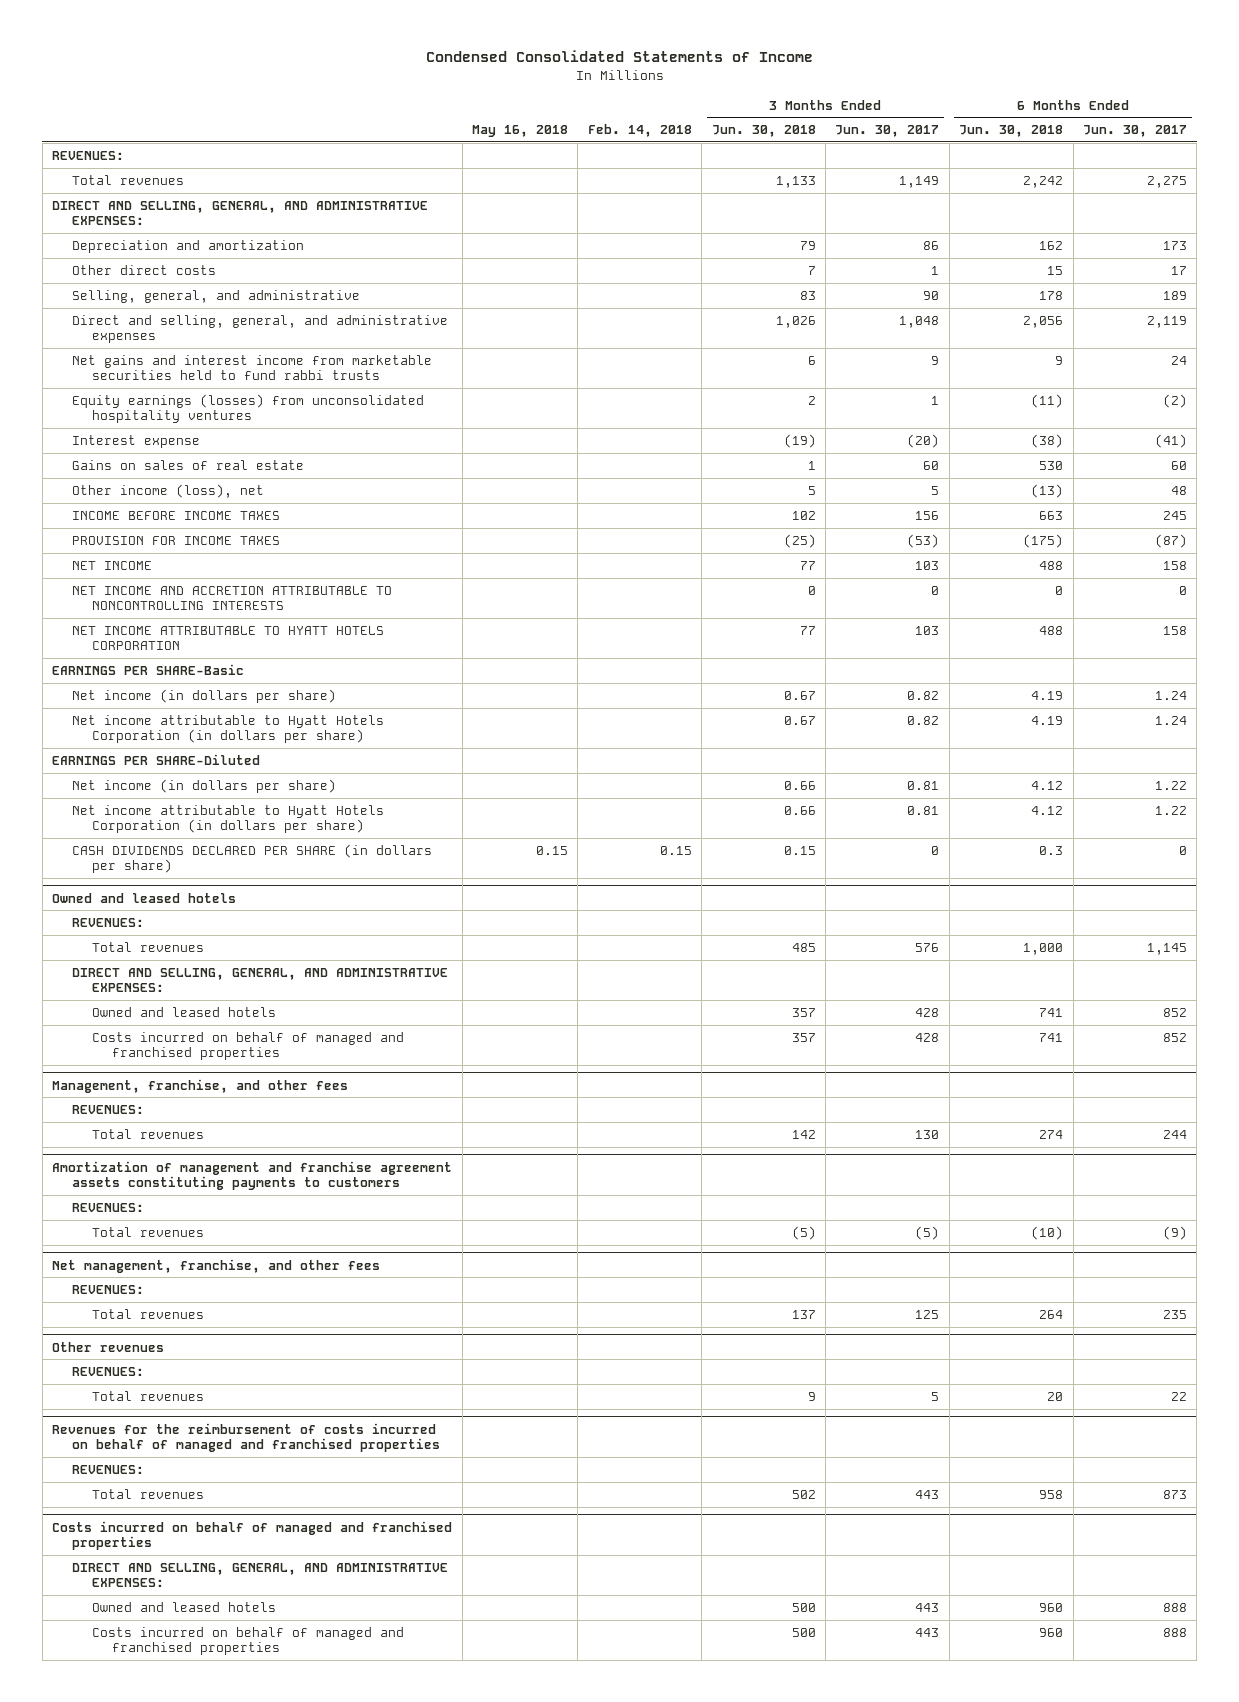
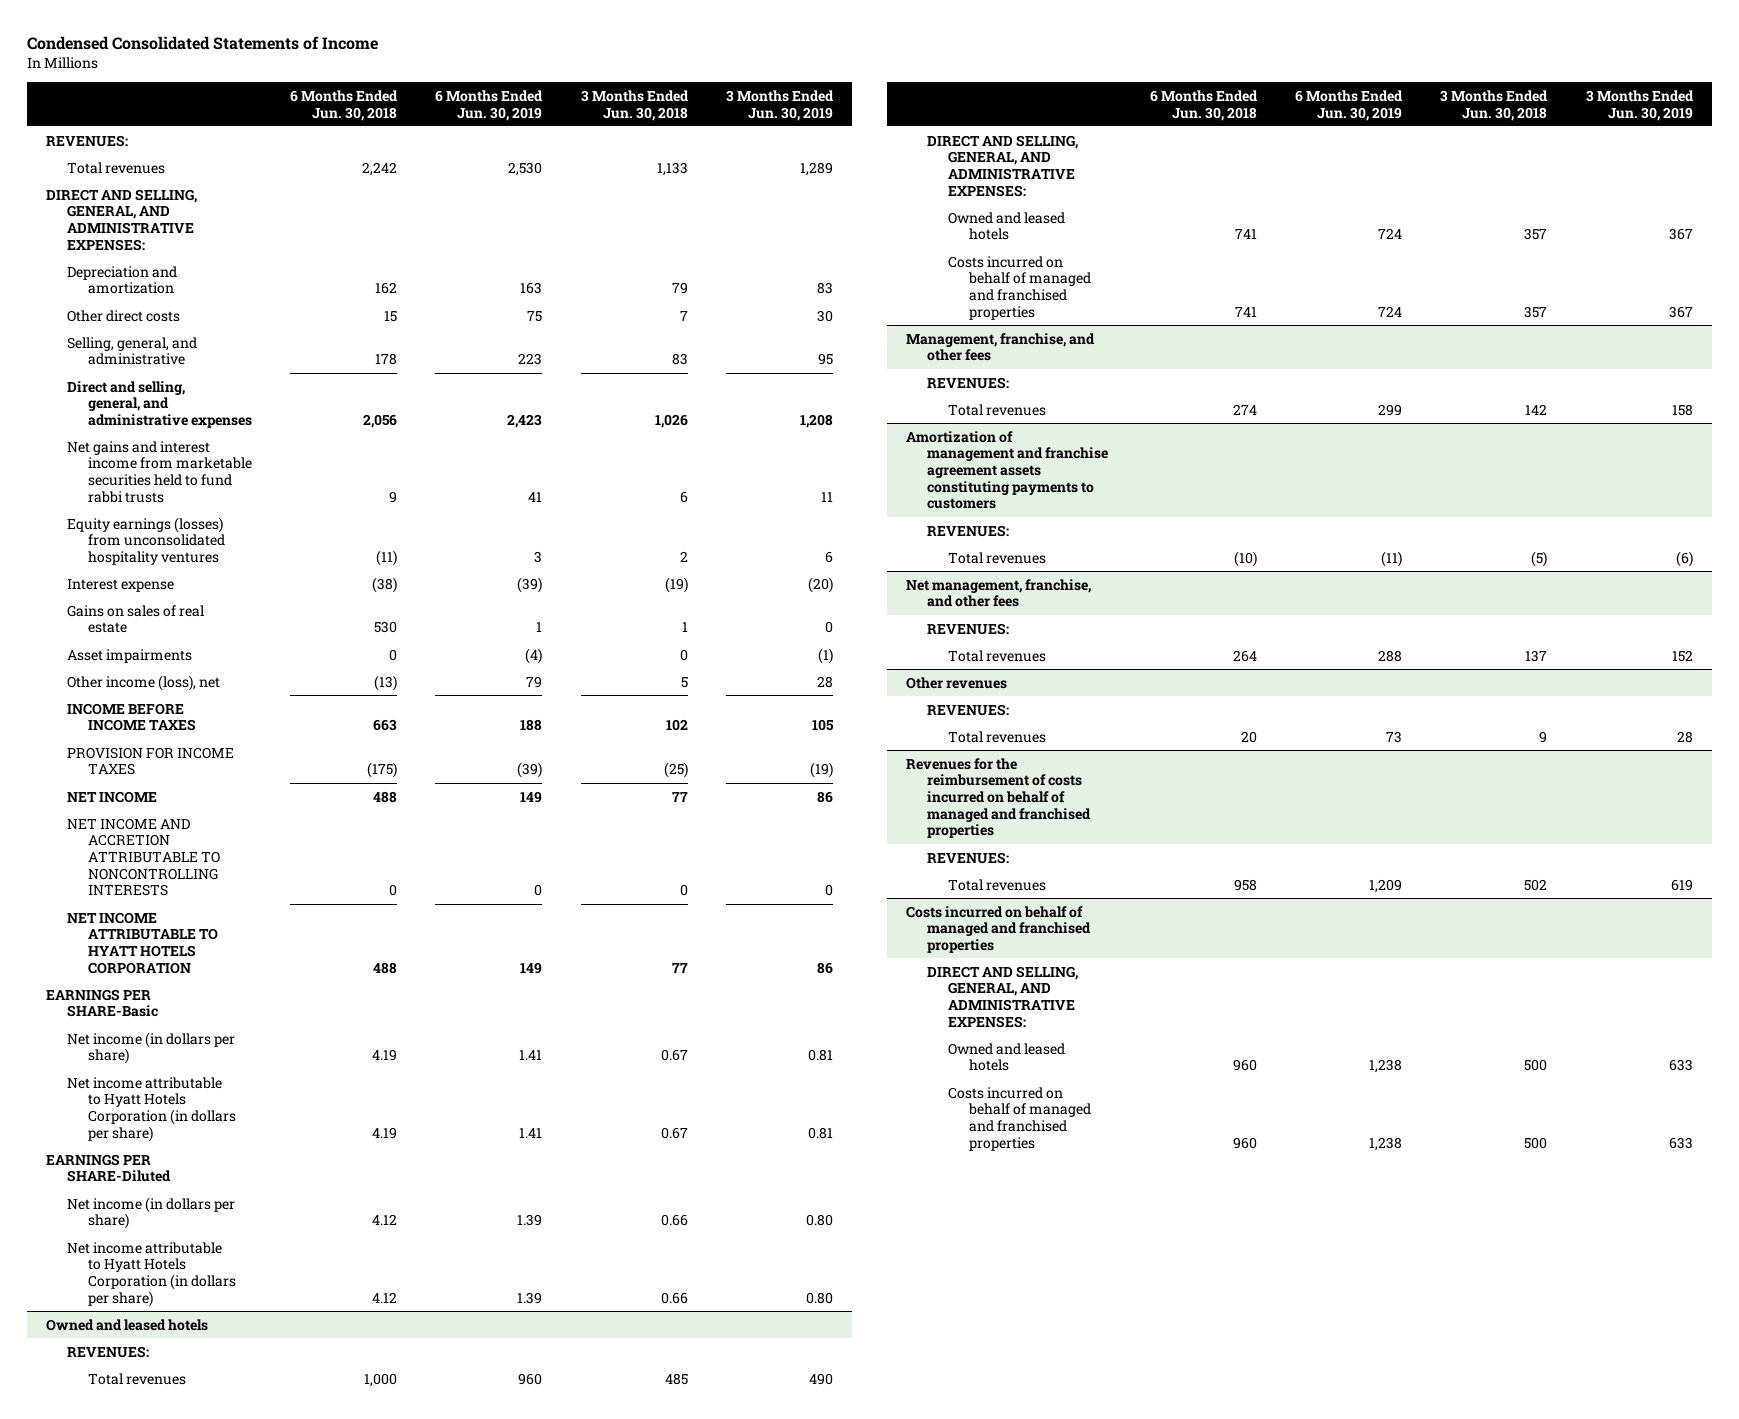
- | May 16, 2018 | Feb. 14, 2018 | 3 Months Ended Jun. 30, 2018 | 3 Months Ended Jun. 30, 2017 | 6 Months Ended Jun. 30, 2018 | 6 Months Ended Jun. 30, 2017
+ | 6 Months Ended Jun. 30, 2018 | 6 Months Ended Jun. 30, 2019 | 3 Months Ended Jun. 30, 2018 | 3 Months Ended Jun. 30, 2019
+ Asset impairments | 0 | (4) | 0 | (1)
- CASH DIVIDENDS DECLARED PER SHARE (in dollars per share) | 0.15 | 0.15 | 0.15 | 0 | 0.3 | 0

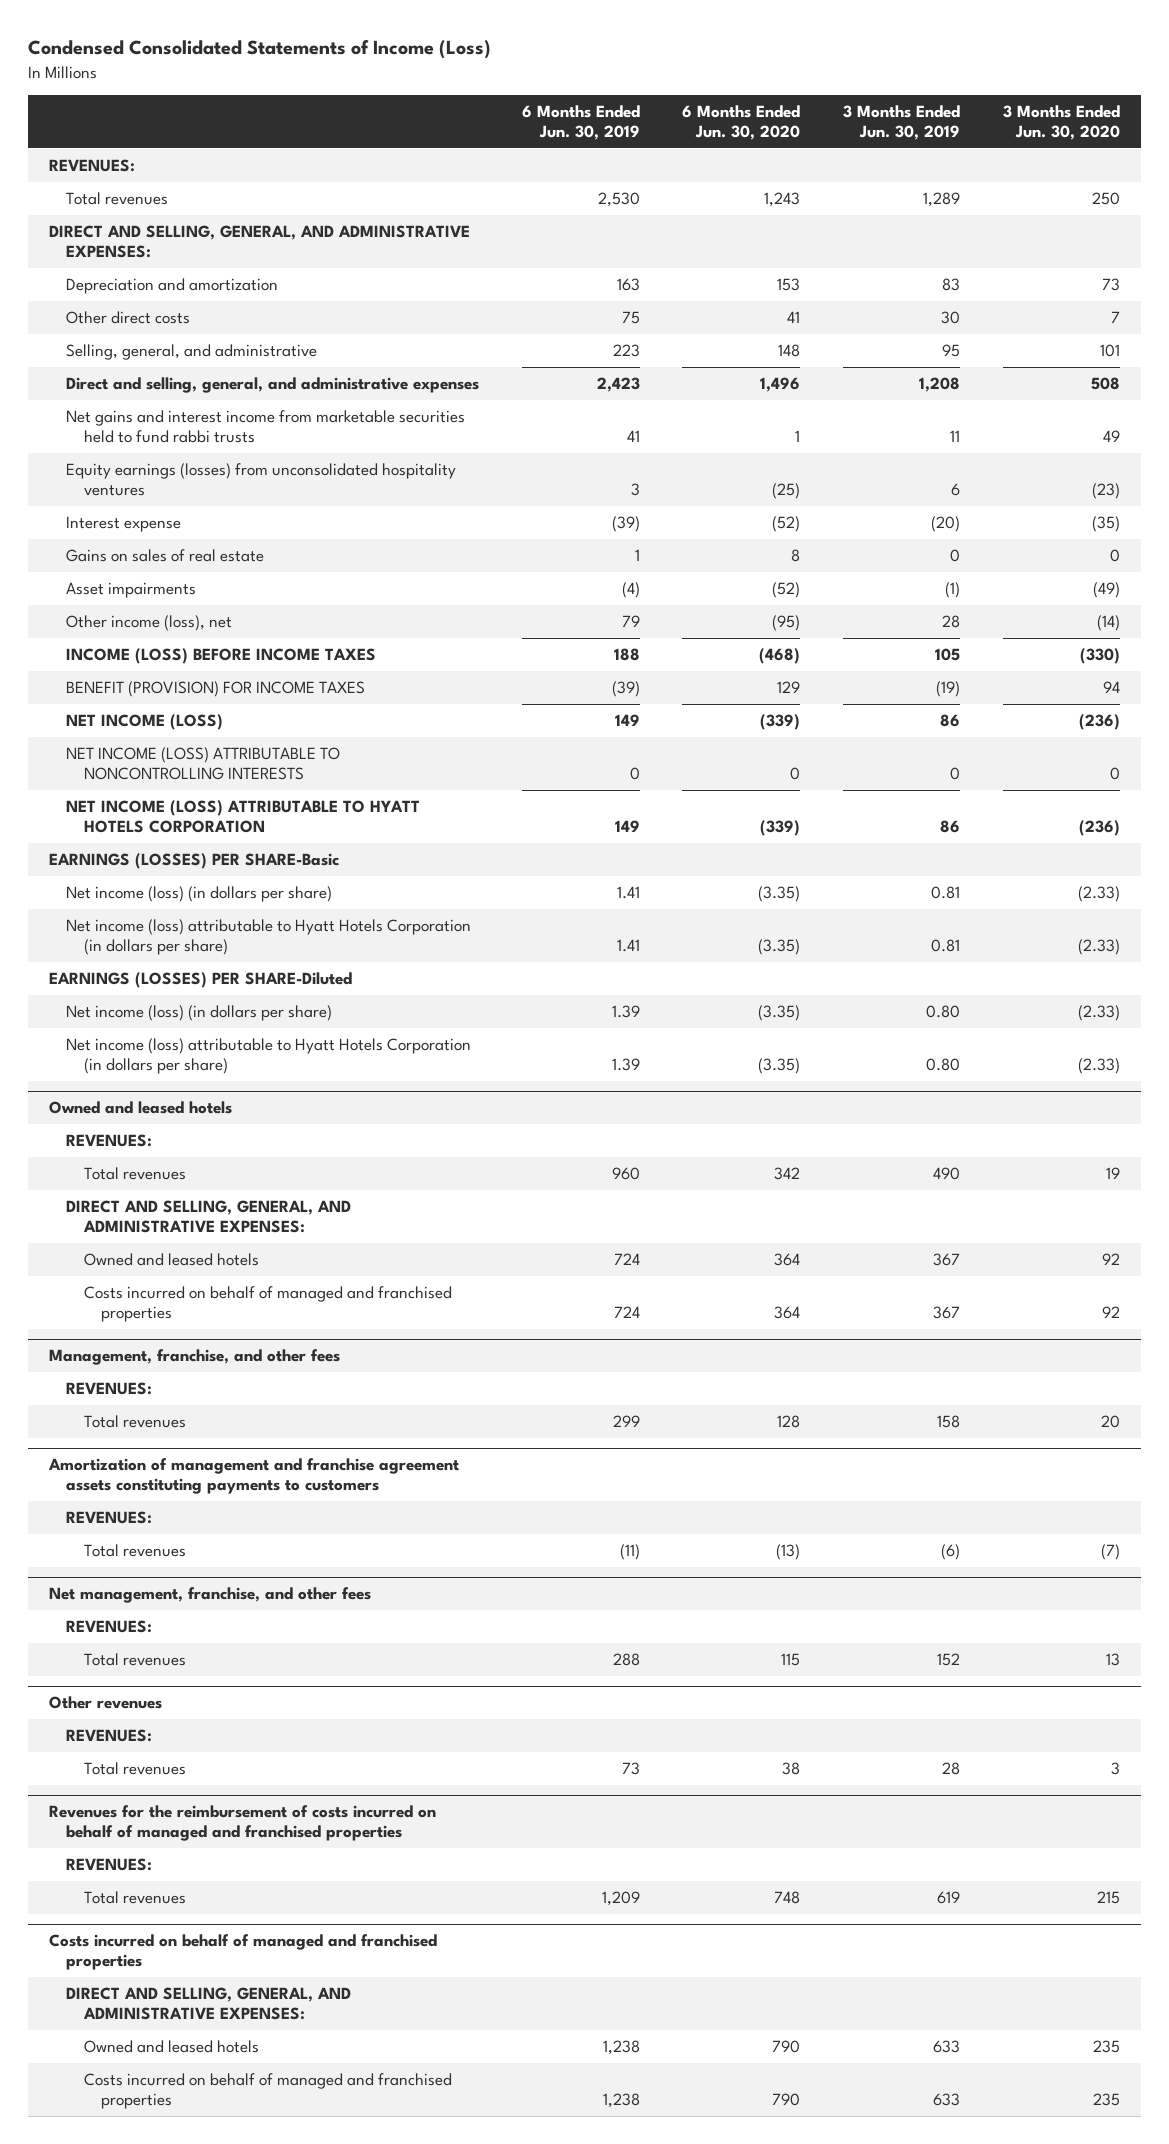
- Condensed Consolidated Statements of Income
+ Condensed Consolidated Statements of Income (Loss)
- | 6 Months Ended Jun. 30, 2018 | 6 Months Ended Jun. 30, 2019 | 3 Months Ended Jun. 30, 2018 | 3 Months Ended Jun. 30, 2019
+ | 6 Months Ended Jun. 30, 2019 | 6 Months Ended Jun. 30, 2020 | 3 Months Ended Jun. 30, 2019 | 3 Months Ended Jun. 30, 2020
- INCOME BEFORE INCOME TAXES | 663 | 188 | 102 | 105
- PROVISION FOR INCOME TAXES | (175) | (39) | (25) | (19)
- NET INCOME | 488 | 149 | 77 | 86
- NET INCOME AND ACCRETION ATTRIBUTABLE TO NONCONTROLLING INTERESTS | 0 | 0 | 0 | 0
- NET INCOME ATTRIBUTABLE TO HYATT HOTELS CORPORATION | 488 | 149 | 77 | 86
- EARNINGS PER SHARE-Basic
- Net income (in dollars per share) | 4.19 | 1.41 | 0.67 | 0.81
- Net income attributable to Hyatt Hotels Corporation (in dollars per share) | 4.19 | 1.41 | 0.67 | 0.81
- EARNINGS PER SHARE-Diluted
- Net income (in dollars per share) | 4.12 | 1.39 | 0.66 | 0.80
- Net income attributable to Hyatt Hotels Corporation (in dollars per share) | 4.12 | 1.39 | 0.66 | 0.80
+ INCOME (LOSS) BEFORE INCOME TAXES | 188 | (468) | 105 | (330)
+ BENEFIT (PROVISION) FOR INCOME TAXES | (39) | 129 | (19) | 94
+ NET INCOME (LOSS) | 149 | (339) | 86 | (236)
+ NET INCOME (LOSS) ATTRIBUTABLE TO NONCONTROLLING INTERESTS | 0 | 0 | 0 | 0
+ NET INCOME (LOSS) ATTRIBUTABLE TO HYATT HOTELS CORPORATION | 149 | (339) | 86 | (236)
+ EARNINGS (LOSSES) PER SHARE-Basic
+ Net income (loss) (in dollars per share) | 1.41 | (3.35) | 0.81 | (2.33)
+ Net income (loss) attributable to Hyatt Hotels Corporation (in dollars per share) | 1.41 | (3.35) | 0.81 | (2.33)
+ EARNINGS (LOSSES) PER SHARE-Diluted
+ Net income (loss) (in dollars per share) | 1.39 | (3.35) | 0.80 | (2.33)
+ Net income (loss) attributable to Hyatt Hotels Corporation (in dollars per share) | 1.39 | (3.35) | 0.80 | (2.33)

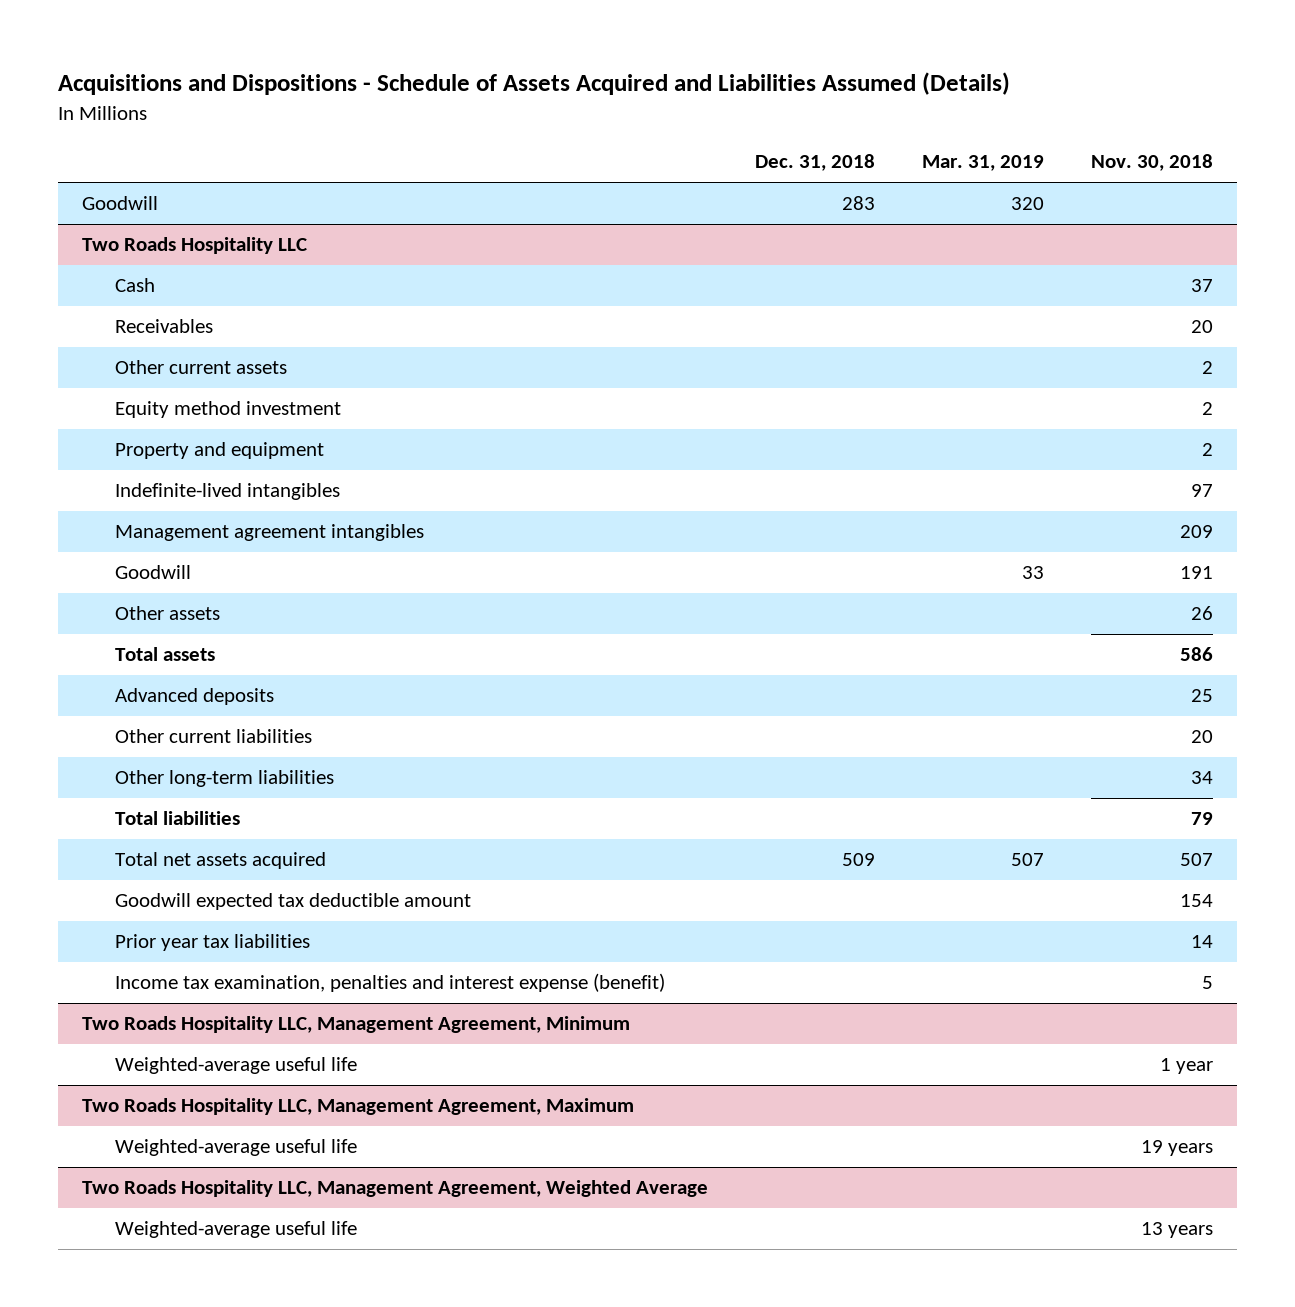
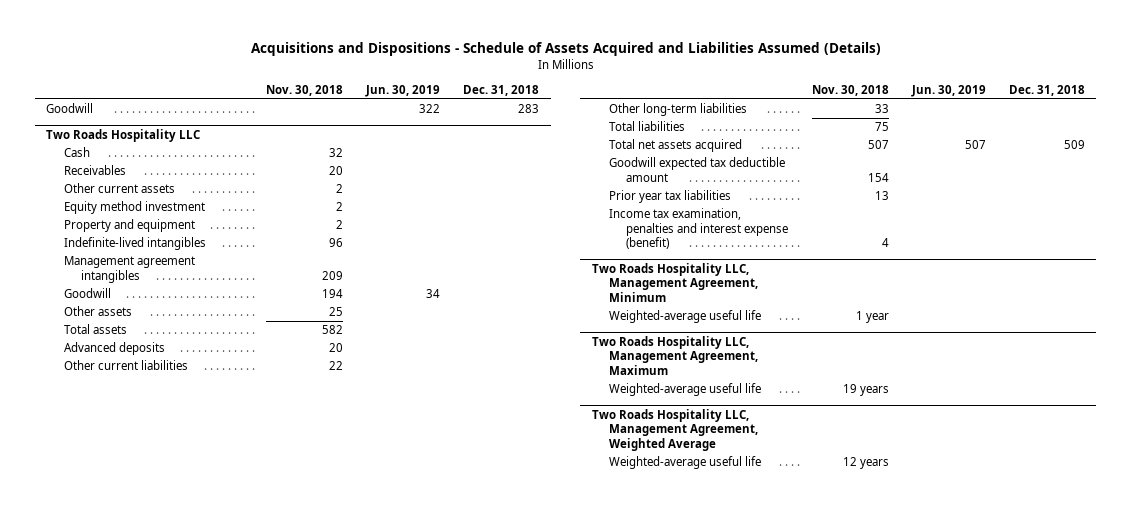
- | Dec. 31, 2018 | Mar. 31, 2019 | Nov. 30, 2018
+ | Nov. 30, 2018 | Jun. 30, 2019 | Dec. 31, 2018
@ Two Roads Hospitality LLC
- Cash | | | 37
+ Cash | 32 | |
- Indefinite-lived intangibles | | | 97
+ Indefinite-lived intangibles | 96 | |
- Goodwill | | 33 | 191
- Other assets | | | 26
- Total assets | | | 586
- Advanced deposits | | | 25
- Other current liabilities | | | 20
- Other long-term liabilities | | | 34
- Total liabilities | | | 79
+ Goodwill | 194 | 34 |
+ Other assets | 25 | |
+ Total assets | 582 | |
+ Advanced deposits | 20 | |
+ Other current liabilities | 22 | |
+ Other long-term liabilities | 33 | |
+ Total liabilities | 75 | |
- Prior year tax liabilities | | | 14
- Income tax examination, penalties and interest expense (benefit) | | | 5
+ Prior year tax liabilities | 13 | |
+ Income tax examination, penalties and interest expense (benefit) | 4 | |
@ Two Roads Hospitality LLC, Management Agreement, Weighted Average
- Weighted-average useful life | | | 13 years
+ Weighted-average useful life | 12 years | |

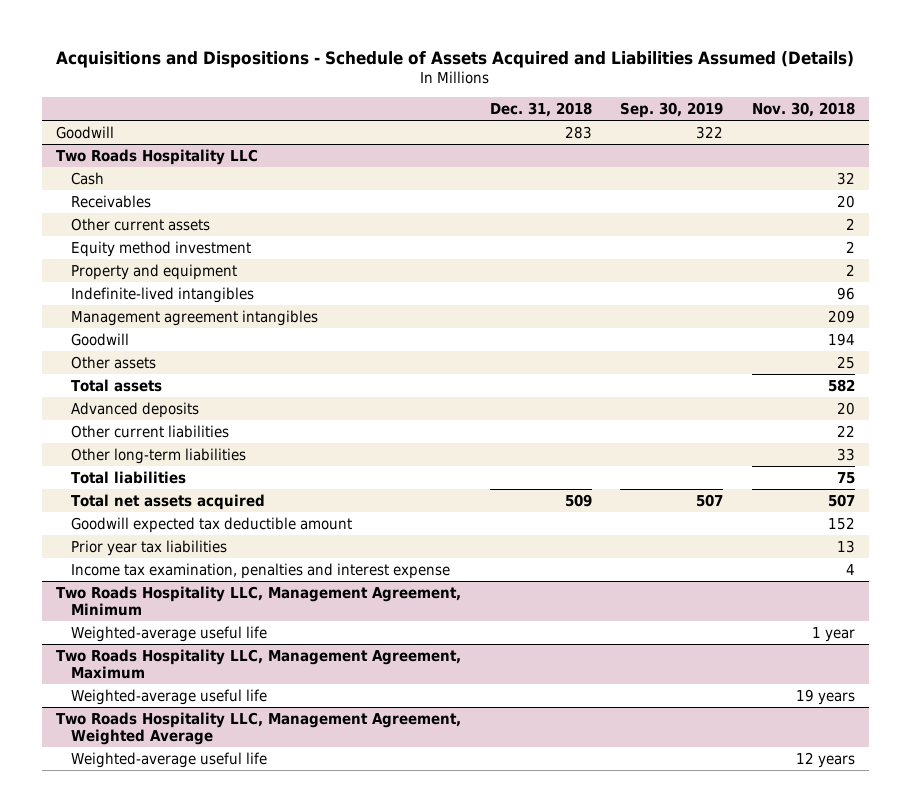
- | Nov. 30, 2018 | Jun. 30, 2019 | Dec. 31, 2018
+ | Dec. 31, 2018 | Sep. 30, 2019 | Nov. 30, 2018
@ Two Roads Hospitality LLC
- Goodwill expected tax deductible amount | 154 | |
+ Goodwill expected tax deductible amount | | | 152
- Income tax examination, penalties and interest expense (benefit) | 4 | |
+ Income tax examination, penalties and interest expense | | | 4

